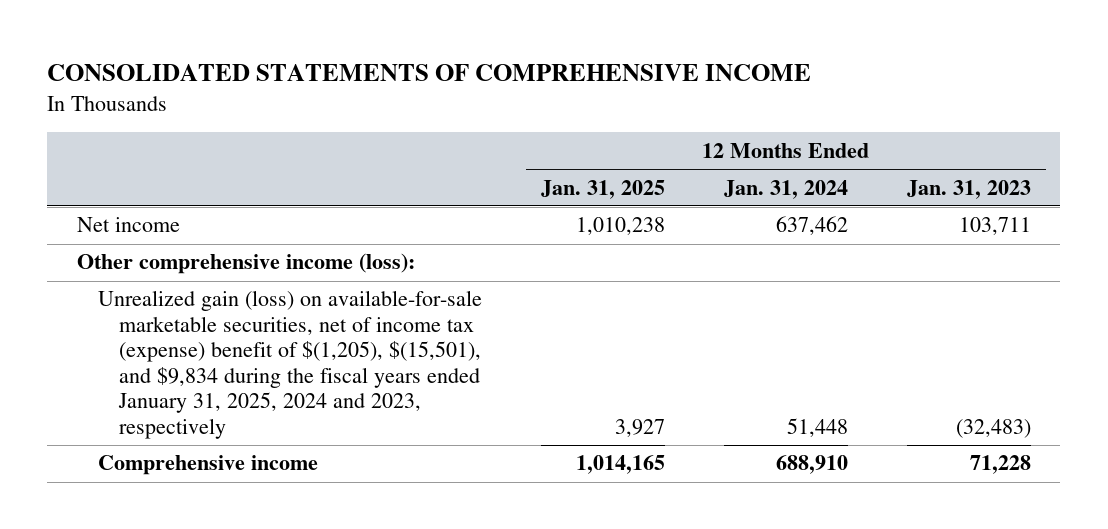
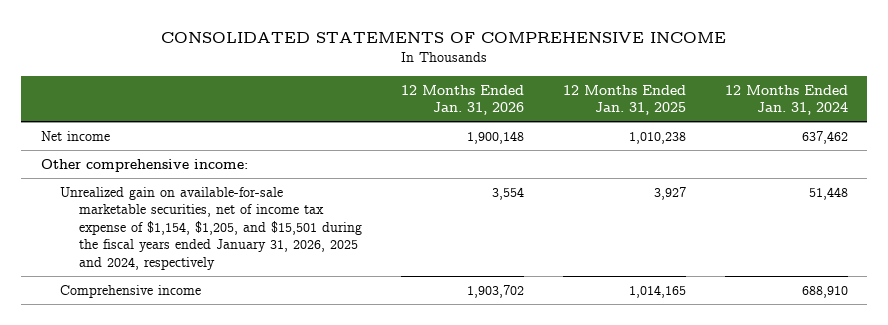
- | 12 Months Ended Jan. 31, 2025 | 12 Months Ended Jan. 31, 2024 | 12 Months Ended Jan. 31, 2023
+ | 12 Months Ended Jan. 31, 2026 | 12 Months Ended Jan. 31, 2025 | 12 Months Ended Jan. 31, 2024
- Other comprehensive income (loss):
- Unrealized gain (loss) on available-for-sale marketable securities, net of income tax (expense) benefit of $(1,205), $(15,501), and $9,834 during the fiscal years ended January 31, 2025, 2024 and 2023, respectively | 3,927 | 51,448 | (32,483)
+ Other comprehensive income:
+ Unrealized gain on available-for-sale marketable securities, net of income tax expense of $1,154, $1,205, and $15,501 during the fiscal years ended January 31, 2026, 2025 and 2024, respectively | 3,554 | 3,927 | 51,448

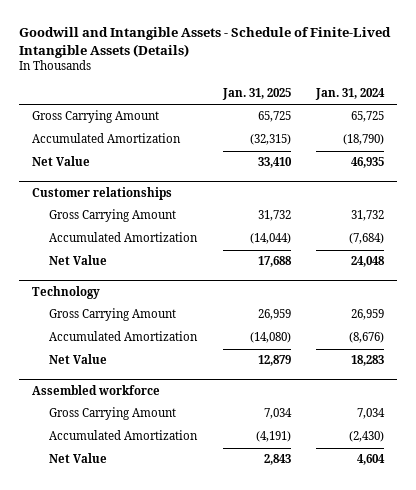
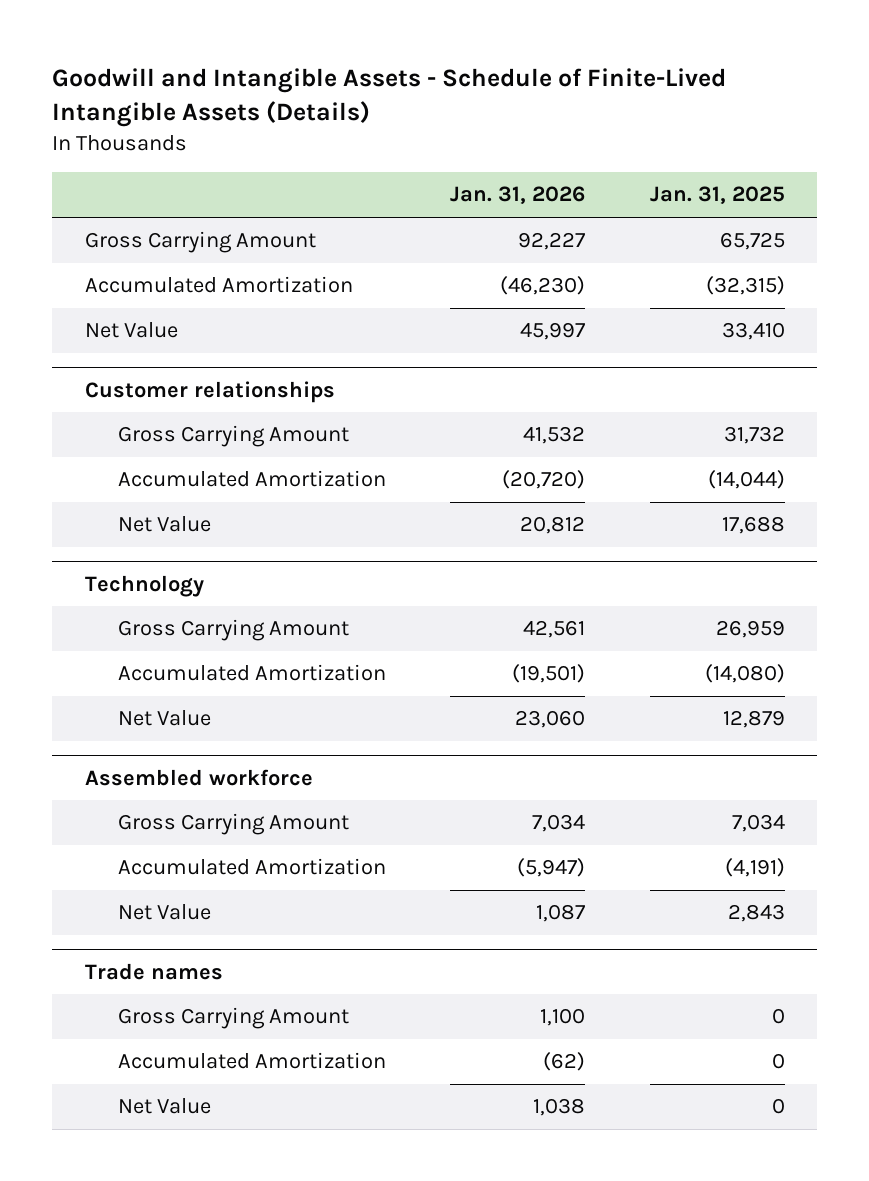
- | Jan. 31, 2025 | Jan. 31, 2024
+ | Jan. 31, 2026 | Jan. 31, 2025
+ Trade names
+ Gross Carrying Amount | 1,100 | 0
+ Accumulated Amortization | (62) | 0
+ Net Value | 1,038 | 0

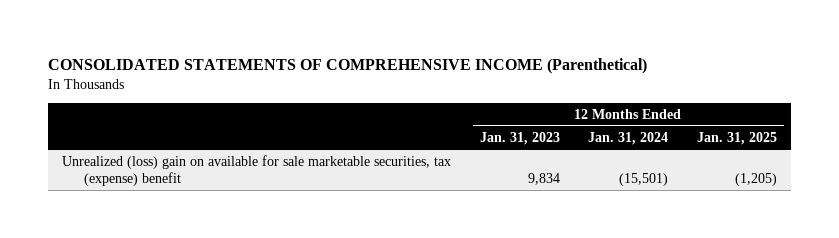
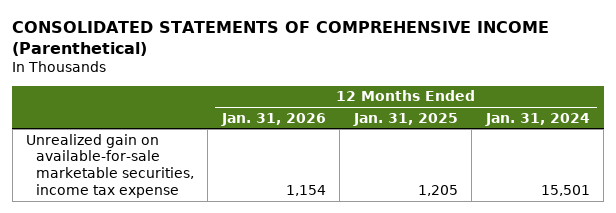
- | 12 Months Ended Jan. 31, 2023 | 12 Months Ended Jan. 31, 2024 | 12 Months Ended Jan. 31, 2025
+ | 12 Months Ended Jan. 31, 2026 | 12 Months Ended Jan. 31, 2025 | 12 Months Ended Jan. 31, 2024
- Unrealized (loss) gain on available for sale marketable securities, tax (expense) benefit | 9,834 | (15,501) | (1,205)
+ Unrealized gain on available-for-sale marketable securities, income tax expense | 1,154 | 1,205 | 15,501

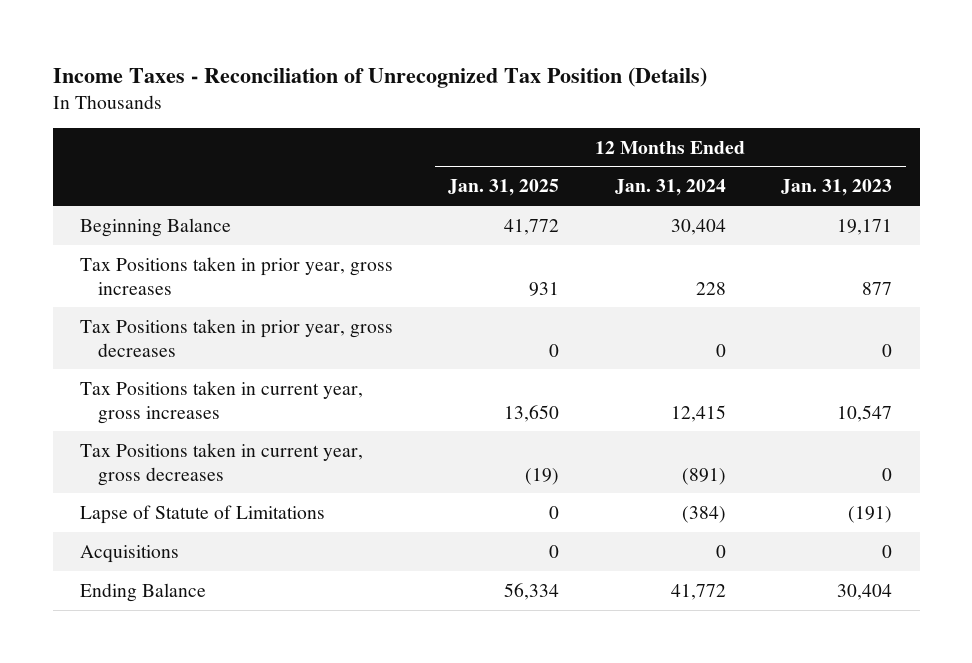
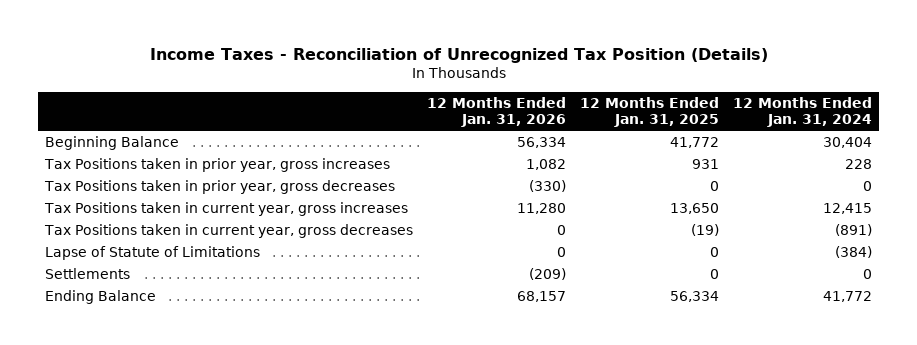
- | 12 Months Ended Jan. 31, 2025 | 12 Months Ended Jan. 31, 2024 | 12 Months Ended Jan. 31, 2023
+ | 12 Months Ended Jan. 31, 2026 | 12 Months Ended Jan. 31, 2025 | 12 Months Ended Jan. 31, 2024
- Acquisitions | 0 | 0 | 0
+ Settlements | (209) | 0 | 0

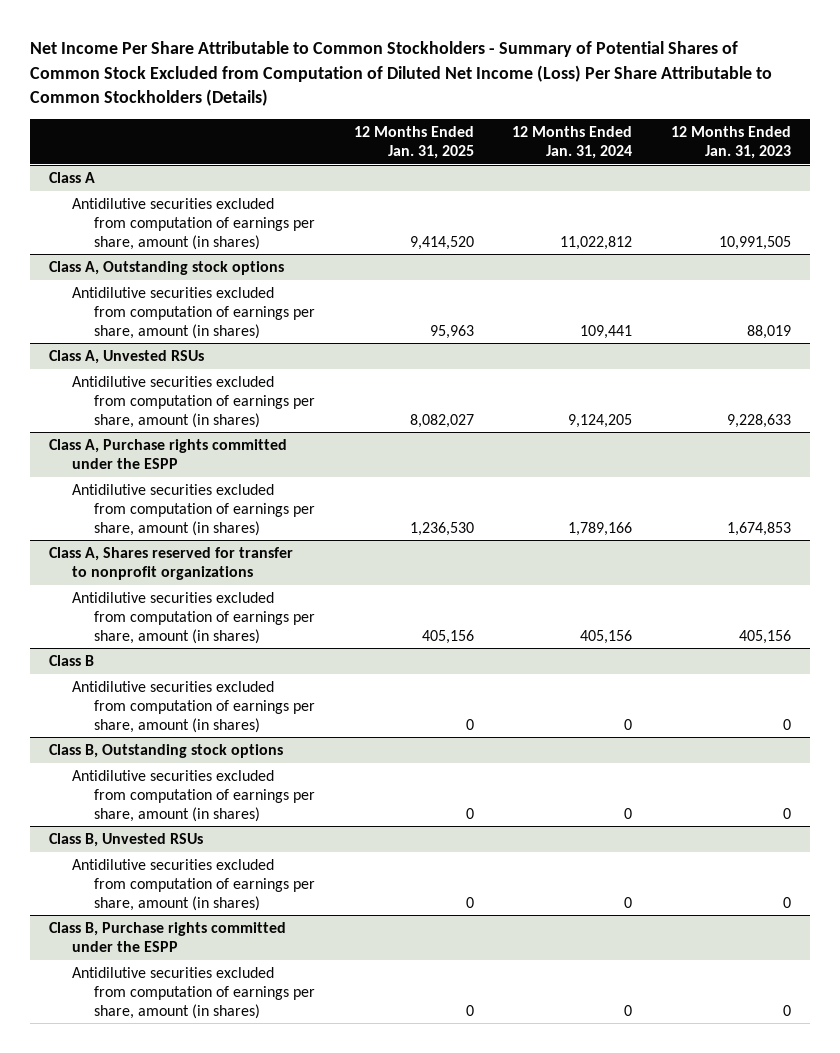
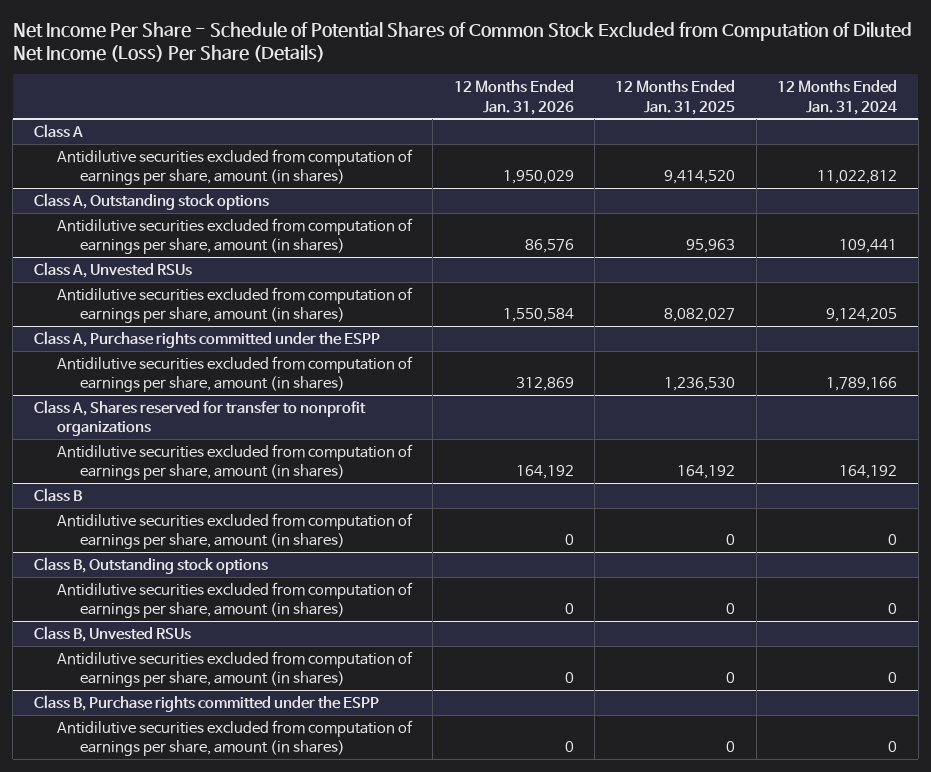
- Net Income Per Share Attributable to Common Stockholders - Summary of Potential Shares of Common Stock Excluded from Computation of Diluted Net Income (Loss) Per Share Attributable to Common Stockholders (Details)
+ Net Income Per Share - Schedule of Potential Shares of Common Stock Excluded from Computation of Diluted Net Income (Loss) Per Share (Details)
- | 12 Months Ended Jan. 31, 2025 | 12 Months Ended Jan. 31, 2024 | 12 Months Ended Jan. 31, 2023
+ | 12 Months Ended Jan. 31, 2026 | 12 Months Ended Jan. 31, 2025 | 12 Months Ended Jan. 31, 2024
@ Class A, Shares reserved for transfer to nonprofit organizations
- Antidilutive securities excluded from computation of earnings per share, amount (in shares) | 405,156 | 405,156 | 405,156
+ Antidilutive securities excluded from computation of earnings per share, amount (in shares) | 164,192 | 164,192 | 164,192

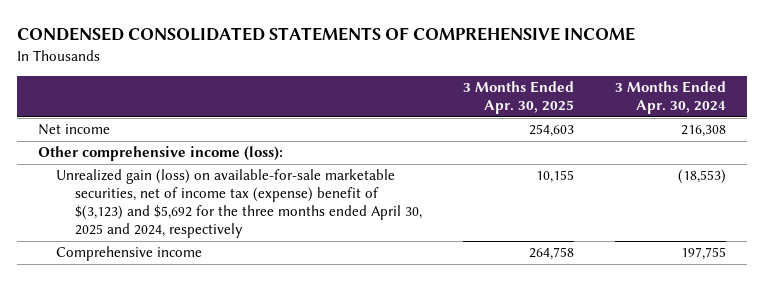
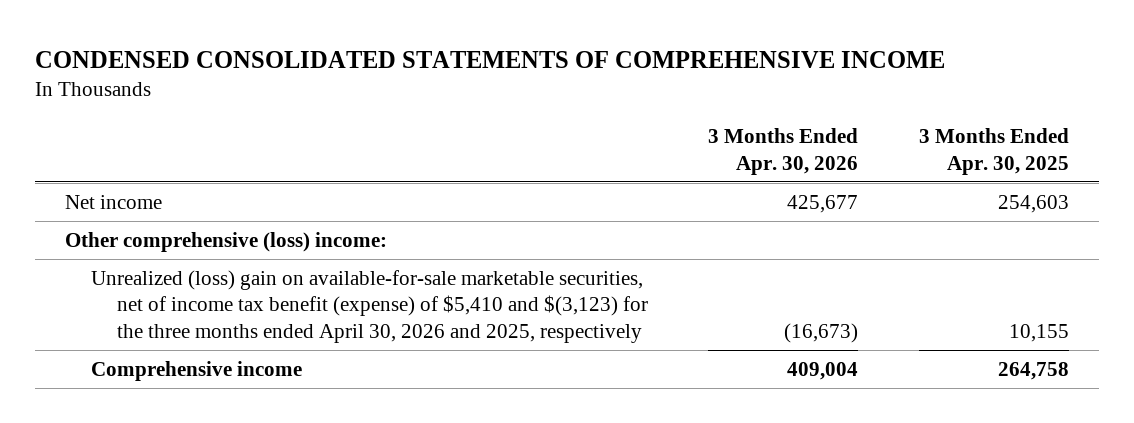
- | 3 Months Ended Apr. 30, 2025 | 3 Months Ended Apr. 30, 2024
+ | 3 Months Ended Apr. 30, 2026 | 3 Months Ended Apr. 30, 2025
- Other comprehensive income (loss):
- Unrealized gain (loss) on available-for-sale marketable securities, net of income tax (expense) benefit of $(3,123) and $5,692 for the three months ended April 30, 2025 and 2024, respectively | 10,155 | (18,553)
+ Other comprehensive (loss) income:
+ Unrealized (loss) gain on available-for-sale marketable securities, net of income tax benefit (expense) of $5,410 and $(3,123) for the three months ended April 30, 2026 and 2025, respectively | (16,673) | 10,155

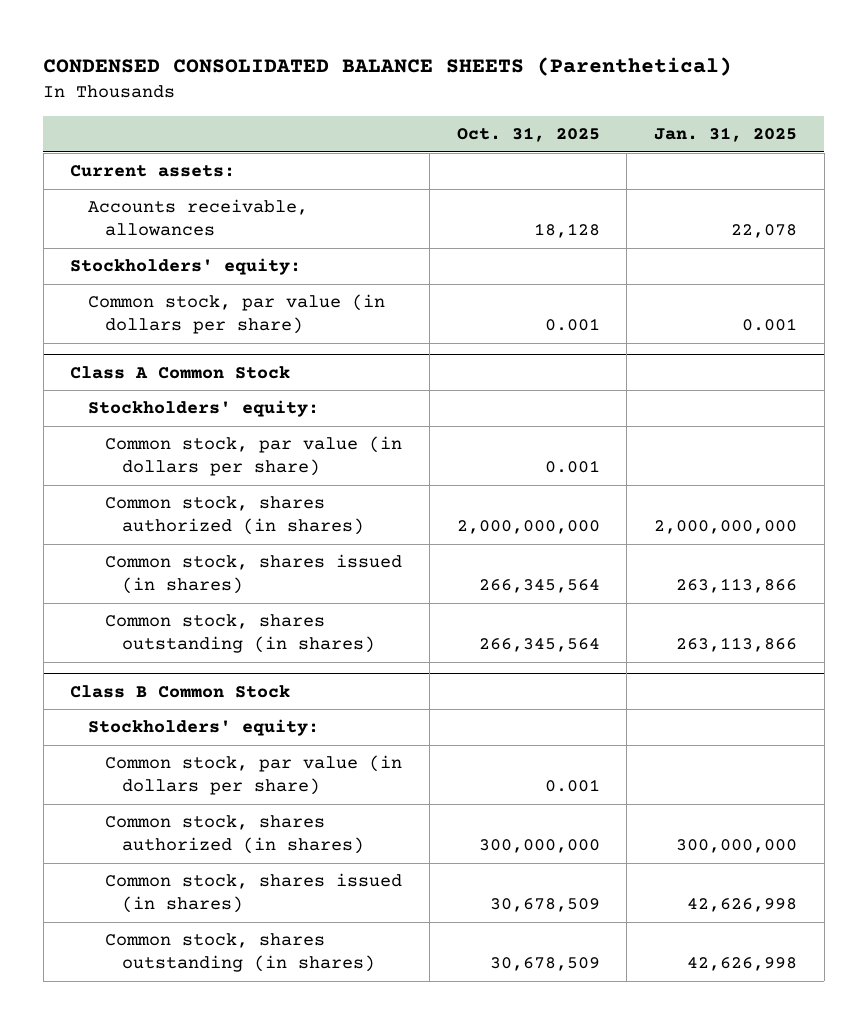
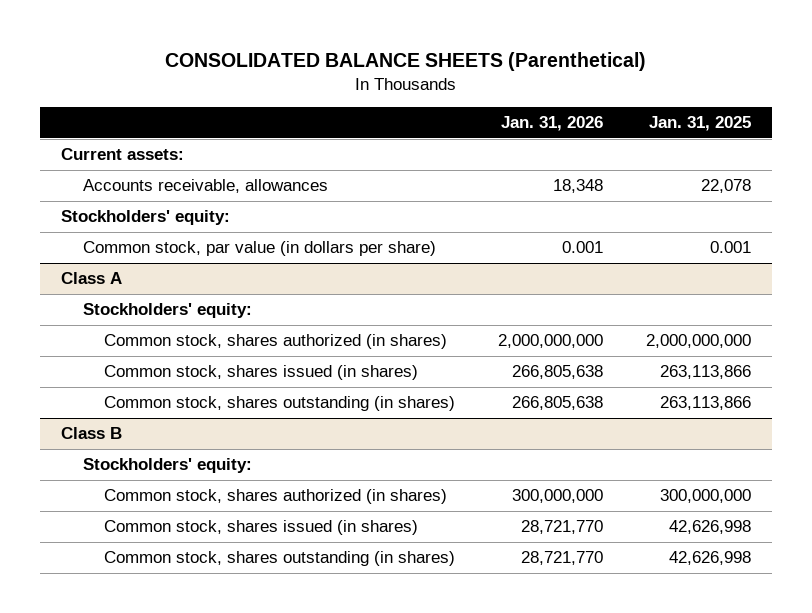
- CONDENSED CONSOLIDATED BALANCE SHEETS (Parenthetical)
+ CONSOLIDATED BALANCE SHEETS (Parenthetical)
- | Oct. 31, 2025 | Jan. 31, 2025
+ | Jan. 31, 2026 | Jan. 31, 2025
- Class A Common Stock
+ Class A
- Common stock, par value (in dollars per share) | 0.001 |
- Class B Common Stock
+ Class B
- Common stock, par value (in dollars per share) | 0.001 |

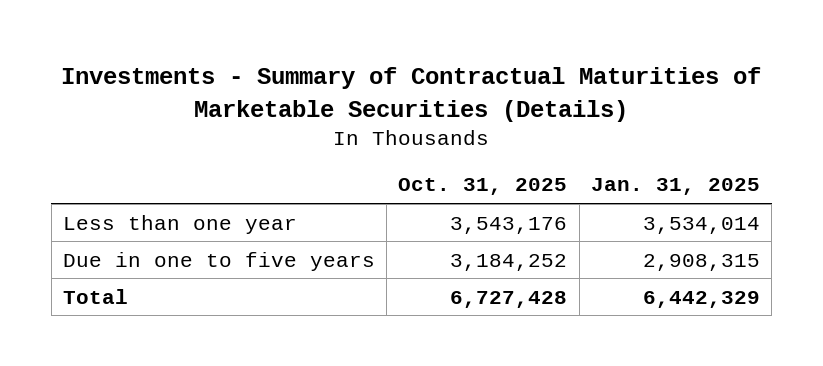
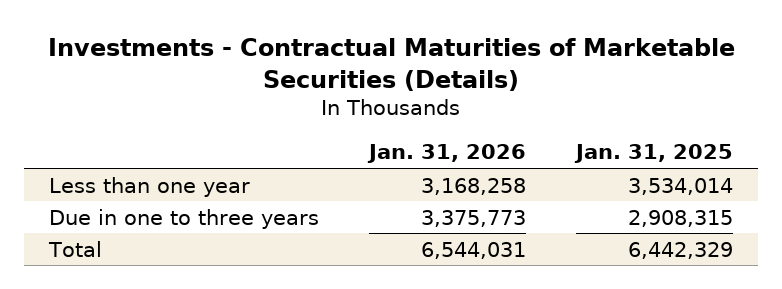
- Investments - Summary of Contractual Maturities of Marketable Securities (Details)
+ Investments - Contractual Maturities of Marketable Securities (Details)
- | Oct. 31, 2025 | Jan. 31, 2025
+ | Jan. 31, 2026 | Jan. 31, 2025
- Due in one to five years | 3,184,252 | 2,908,315
+ Due in one to three years | 3,375,773 | 2,908,315

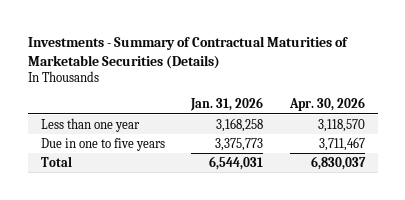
- Investments - Contractual Maturities of Marketable Securities (Details)
+ Investments - Summary of Contractual Maturities of Marketable Securities (Details)
- | Jan. 31, 2026 | Jan. 31, 2025
+ | Jan. 31, 2026 | Apr. 30, 2026
- Due in one to three years | 3,375,773 | 2,908,315
+ Due in one to five years | 3,375,773 | 3,711,467

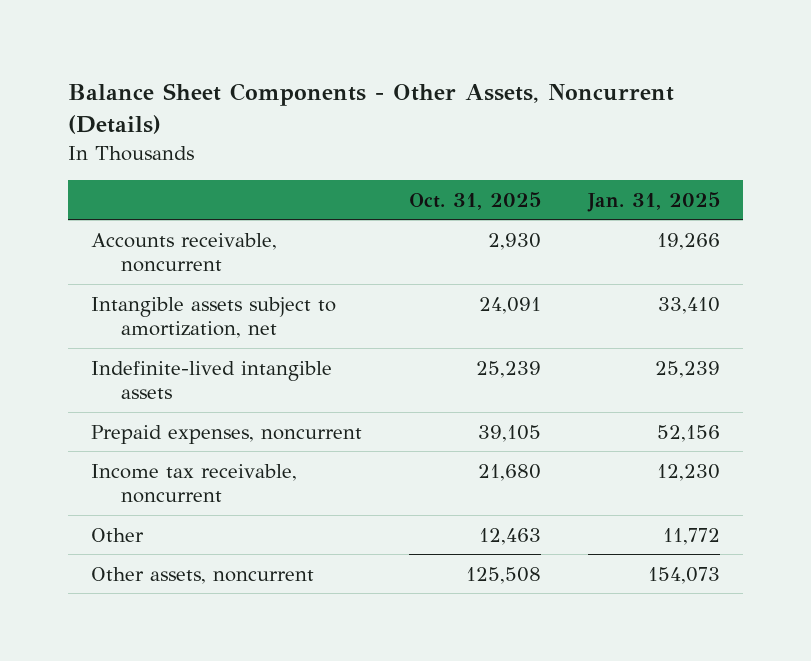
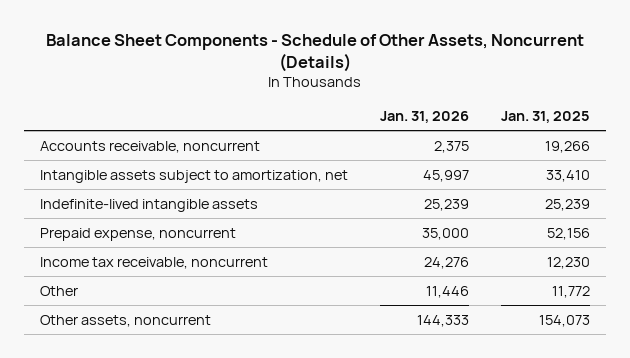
- Balance Sheet Components - Other Assets, Noncurrent (Details)
+ Balance Sheet Components - Schedule of Other Assets, Noncurrent (Details)
- | Oct. 31, 2025 | Jan. 31, 2025
+ | Jan. 31, 2026 | Jan. 31, 2025
- Prepaid expenses, noncurrent | 39,105 | 52,156
+ Prepaid expense, noncurrent | 35,000 | 52,156

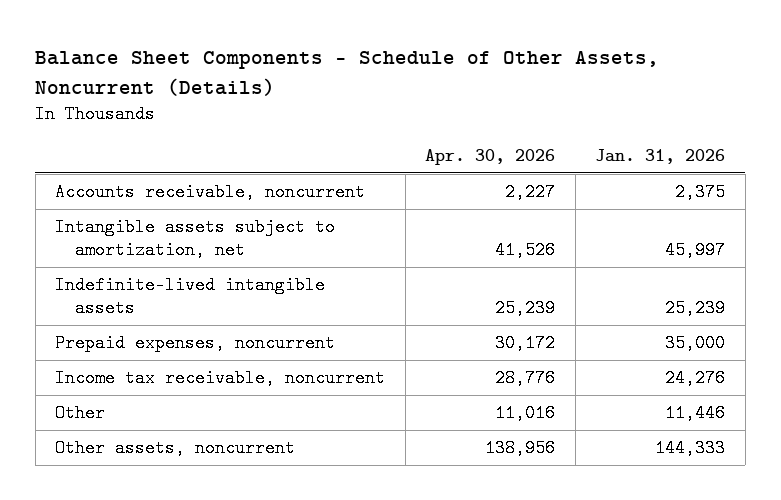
- | Jan. 31, 2026 | Jan. 31, 2025
+ | Apr. 30, 2026 | Jan. 31, 2026
- Prepaid expense, noncurrent | 35,000 | 52,156
+ Prepaid expenses, noncurrent | 30,172 | 35,000

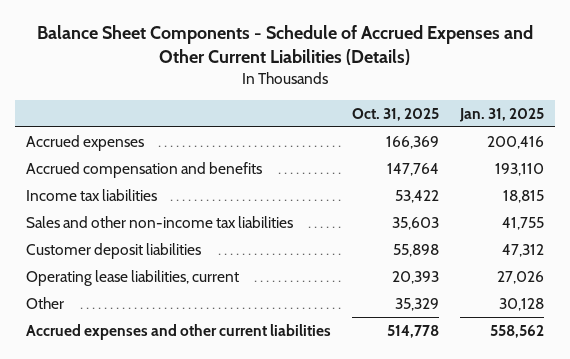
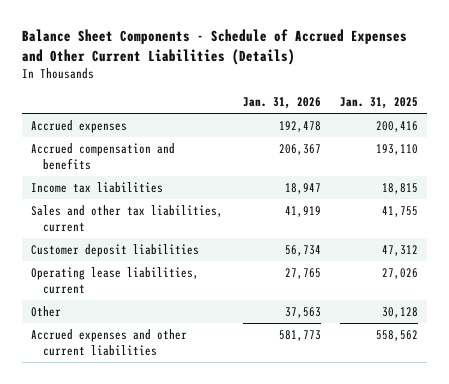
- | Oct. 31, 2025 | Jan. 31, 2025
+ | Jan. 31, 2026 | Jan. 31, 2025
- Sales and other non-income tax liabilities | 35,603 | 41,755
+ Sales and other tax liabilities, current | 41,919 | 41,755

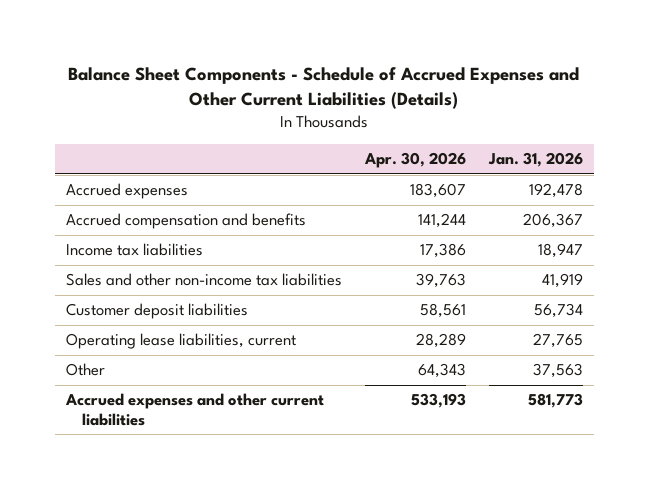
- | Jan. 31, 2026 | Jan. 31, 2025
+ | Apr. 30, 2026 | Jan. 31, 2026
- Sales and other tax liabilities, current | 41,919 | 41,755
+ Sales and other non-income tax liabilities | 39,763 | 41,919

